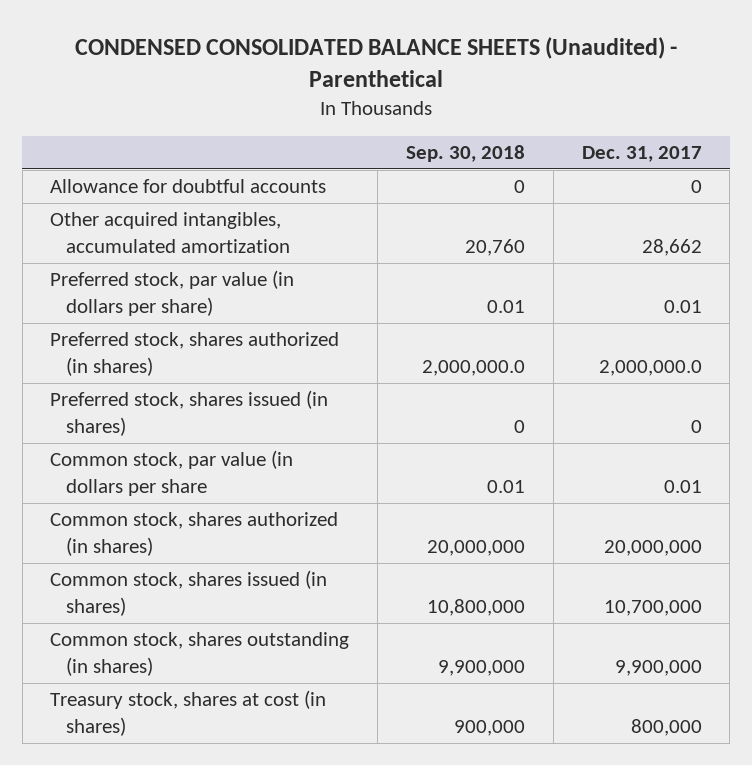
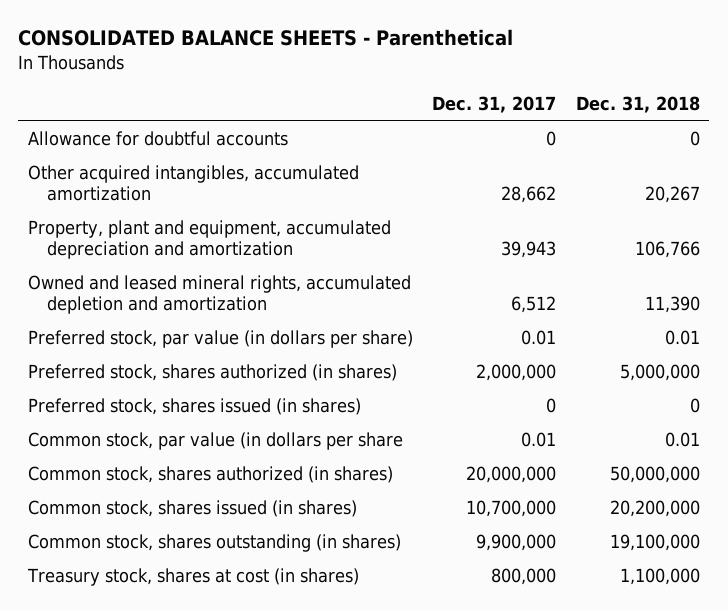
- CONDENSED CONSOLIDATED BALANCE SHEETS (Unaudited) - Parenthetical
+ CONSOLIDATED BALANCE SHEETS - Parenthetical
- | Sep. 30, 2018 | Dec. 31, 2017
+ | Dec. 31, 2017 | Dec. 31, 2018
+ Property, plant and equipment, accumulated depreciation and amortization | 39,943 | 106,766
+ Owned and leased mineral rights, accumulated depletion and amortization | 6,512 | 11,390
- Preferred stock, shares authorized (in shares) | 2,000,000.0 | 2,000,000.0
+ Preferred stock, shares authorized (in shares) | 2,000,000 | 5,000,000

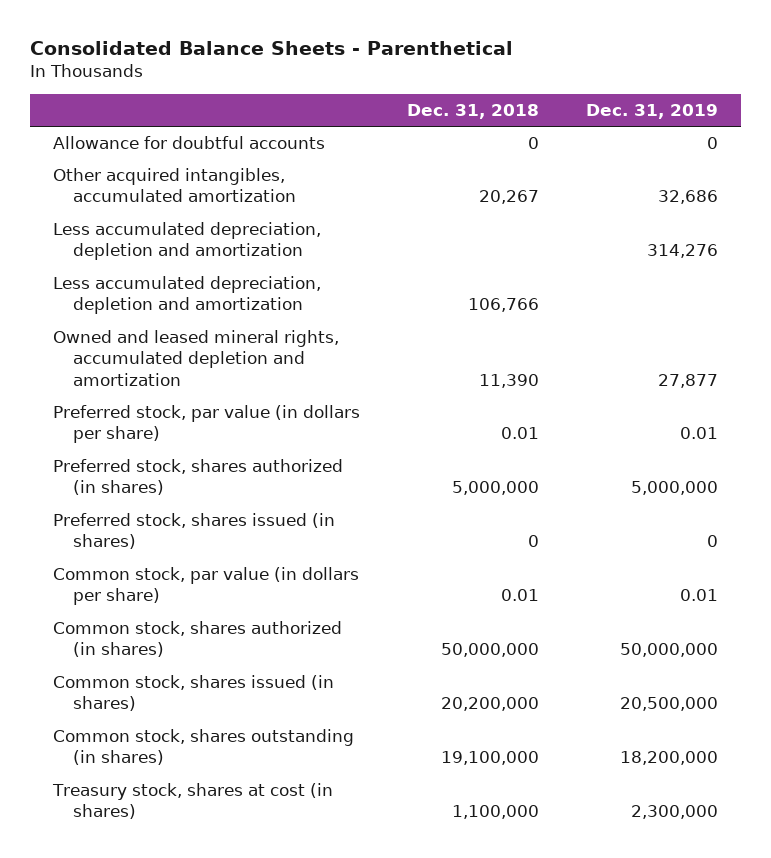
- CONSOLIDATED BALANCE SHEETS - Parenthetical
+ Consolidated Balance Sheets - Parenthetical
- | Dec. 31, 2017 | Dec. 31, 2018
+ | Dec. 31, 2018 | Dec. 31, 2019
- Property, plant and equipment, accumulated depreciation and amortization | 39,943 | 106,766
+ Less accumulated depreciation, depletion and amortization | | 314,276
+ Less accumulated depreciation, depletion and amortization | 106,766 |
- Common stock, par value (in dollars per share | 0.01 | 0.01
+ Common stock, par value (in dollars per share) | 0.01 | 0.01

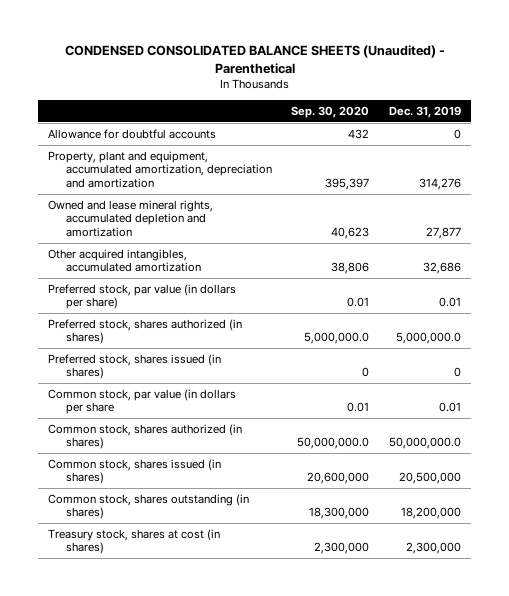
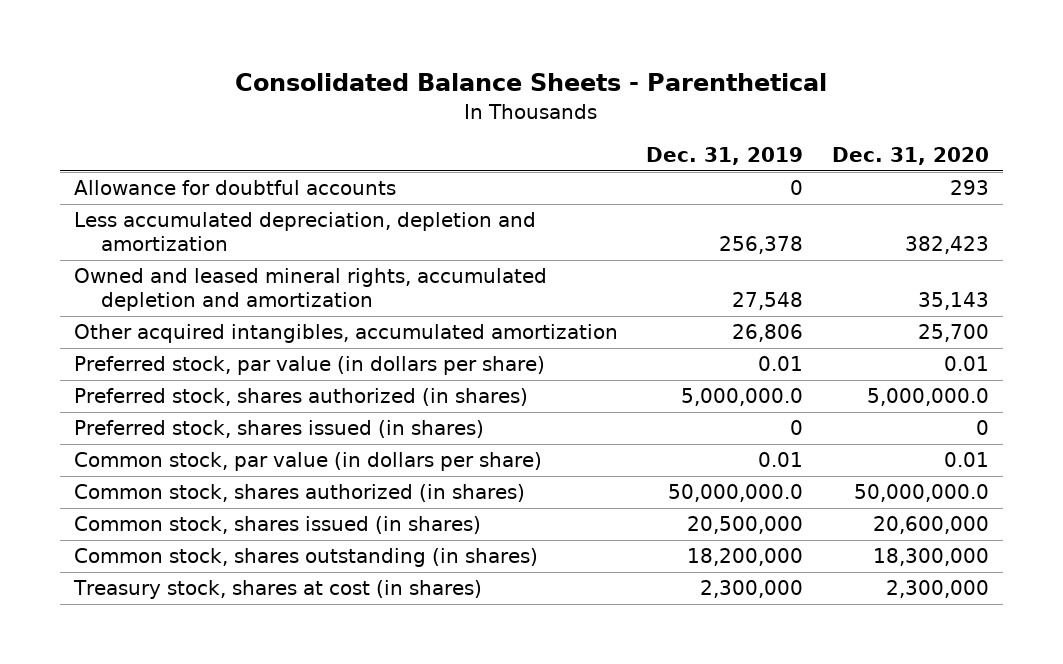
- CONDENSED CONSOLIDATED BALANCE SHEETS (Unaudited) - Parenthetical
+ Consolidated Balance Sheets - Parenthetical
- | Sep. 30, 2020 | Dec. 31, 2019
+ | Dec. 31, 2019 | Dec. 31, 2020
- Property, plant and equipment, accumulated amortization, depreciation and amortization | 395,397 | 314,276
- Owned and lease mineral rights, accumulated depletion and amortization | 40,623 | 27,877
- Other acquired intangibles, accumulated amortization | 38,806 | 32,686
+ Less accumulated depreciation, depletion and amortization | 256,378 | 382,423
+ Owned and leased mineral rights, accumulated depletion and amortization | 27,548 | 35,143
+ Other acquired intangibles, accumulated amortization | 26,806 | 25,700
- Common stock, par value (in dollars per share | 0.01 | 0.01
+ Common stock, par value (in dollars per share) | 0.01 | 0.01

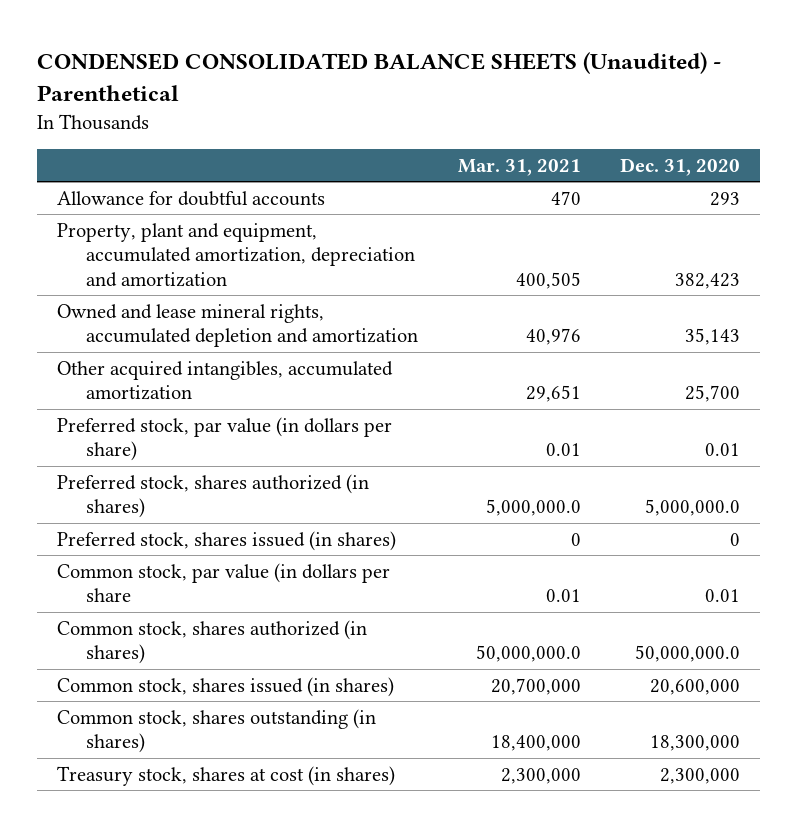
- Consolidated Balance Sheets - Parenthetical
+ CONDENSED CONSOLIDATED BALANCE SHEETS (Unaudited) - Parenthetical
- | Dec. 31, 2019 | Dec. 31, 2020
+ | Mar. 31, 2021 | Dec. 31, 2020
- Less accumulated depreciation, depletion and amortization | 256,378 | 382,423
- Owned and leased mineral rights, accumulated depletion and amortization | 27,548 | 35,143
+ Property, plant and equipment, accumulated amortization, depreciation and amortization | 400,505 | 382,423
+ Owned and lease mineral rights, accumulated depletion and amortization | 40,976 | 35,143
- Common stock, par value (in dollars per share) | 0.01 | 0.01
+ Common stock, par value (in dollars per share | 0.01 | 0.01

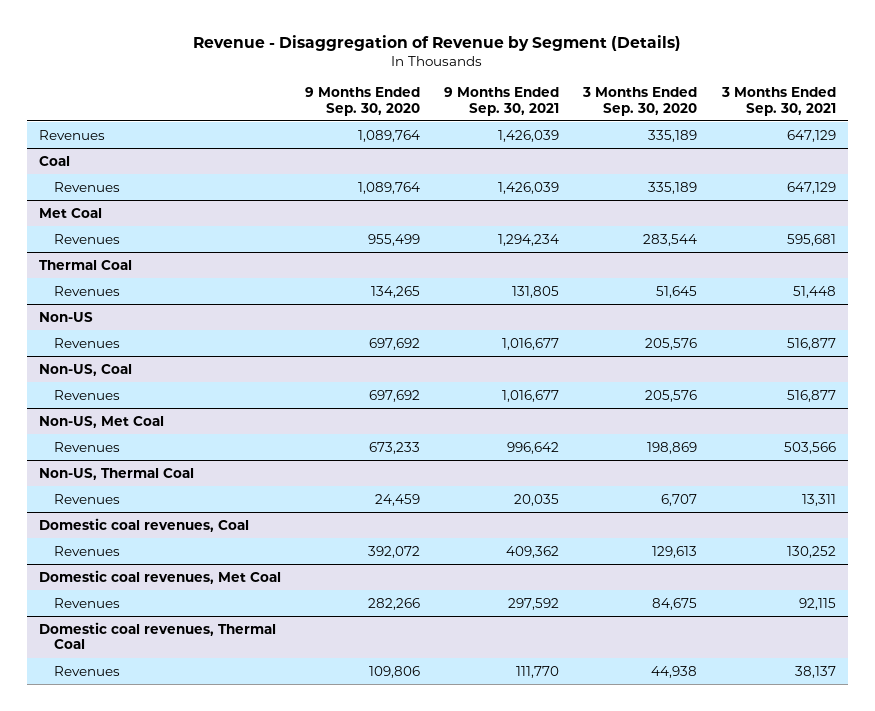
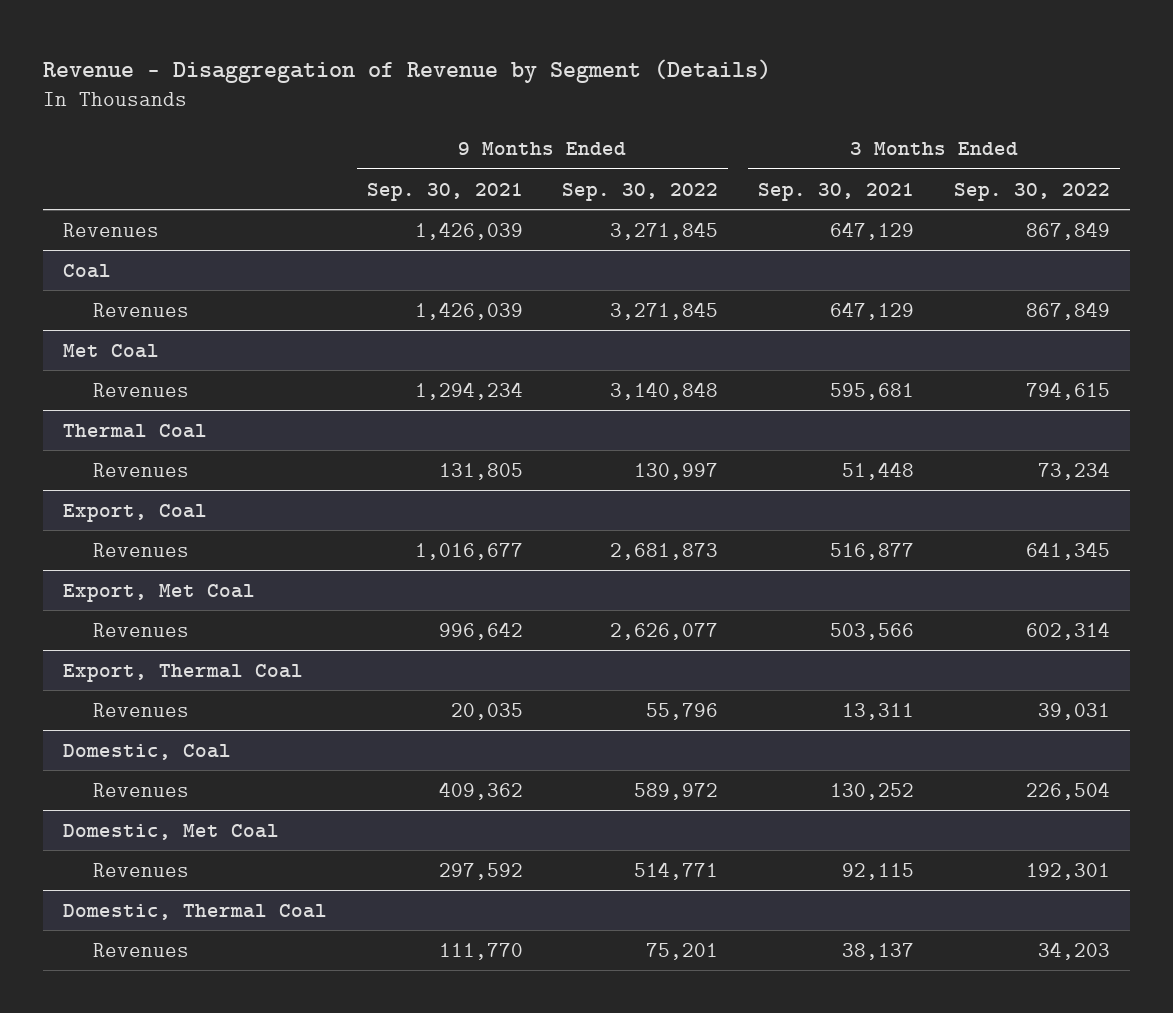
- | 9 Months Ended Sep. 30, 2020 | 9 Months Ended Sep. 30, 2021 | 3 Months Ended Sep. 30, 2020 | 3 Months Ended Sep. 30, 2021
+ | 9 Months Ended Sep. 30, 2021 | 9 Months Ended Sep. 30, 2022 | 3 Months Ended Sep. 30, 2021 | 3 Months Ended Sep. 30, 2022
- Non-US
- Revenues | 697,692 | 1,016,677 | 205,576 | 516,877
- Non-US, Coal
+ Export, Coal
- Non-US, Met Coal
+ Export, Met Coal
- Non-US, Thermal Coal
+ Export, Thermal Coal
- Domestic coal revenues, Coal
+ Domestic, Coal
- Domestic coal revenues, Met Coal
+ Domestic, Met Coal
- Domestic coal revenues, Thermal Coal
+ Domestic, Thermal Coal

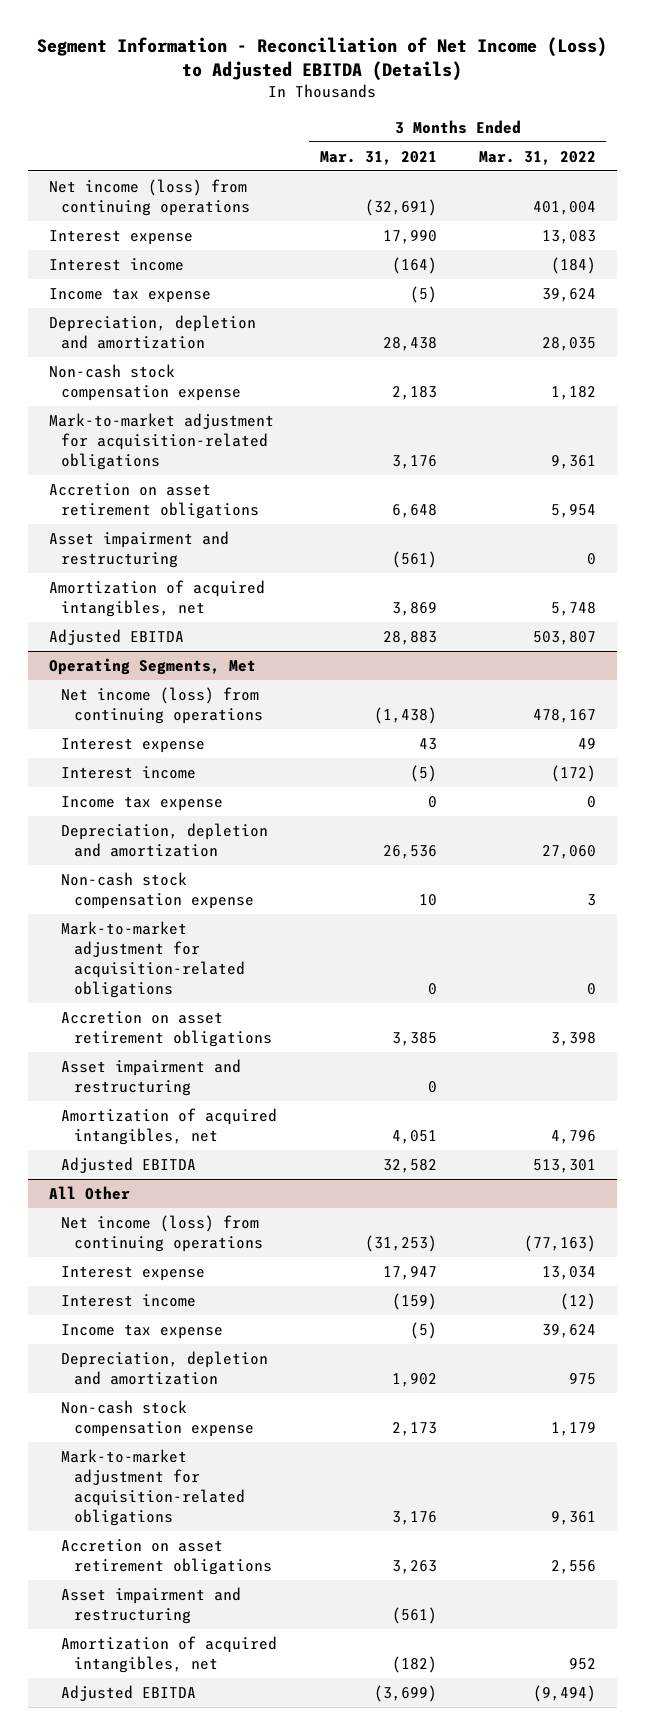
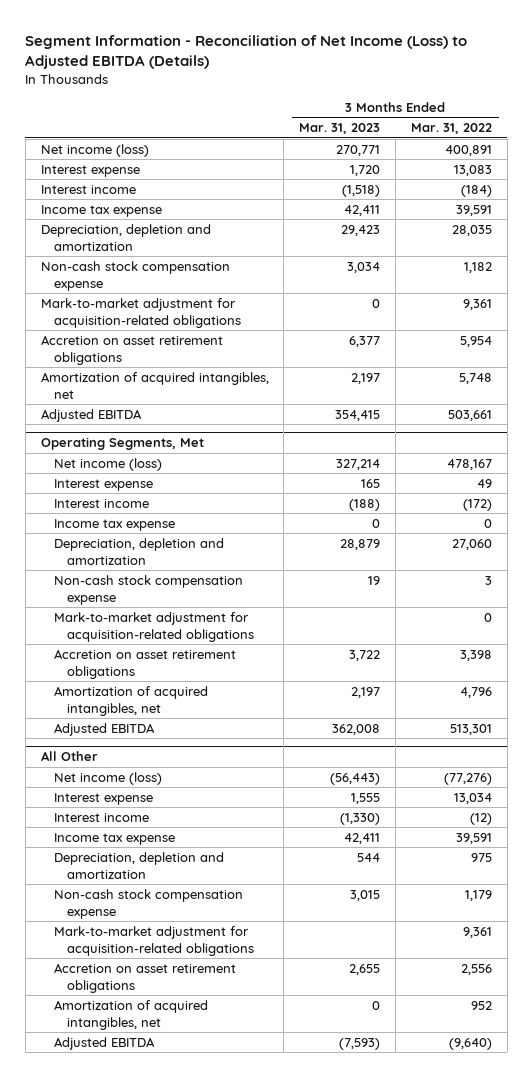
- | 3 Months Ended Mar. 31, 2021 | 3 Months Ended Mar. 31, 2022
+ | 3 Months Ended Mar. 31, 2023 | 3 Months Ended Mar. 31, 2022
- Net income (loss) from continuing operations | (32,691) | 401,004
+ Net income (loss) | 270,771 | 400,891
- Income tax expense | (5) | 39,624
+ Income tax expense | 42,411 | 39,591
- Asset impairment and restructuring | (561) | 0
- Adjusted EBITDA | 28,883 | 503,807
+ Adjusted EBITDA | 354,415 | 503,661
@ Operating Segments, Met
- Net income (loss) from continuing operations | (1,438) | 478,167
+ Net income (loss) | 327,214 | 478,167
- Asset impairment and restructuring | 0 |
@ All Other
- Net income (loss) from continuing operations | (31,253) | (77,163)
+ Net income (loss) | (56,443) | (77,276)
- Income tax expense | (5) | 39,624
+ Income tax expense | 42,411 | 39,591
- Asset impairment and restructuring | (561) |
- Adjusted EBITDA | (3,699) | (9,494)
+ Adjusted EBITDA | (7,593) | (9,640)

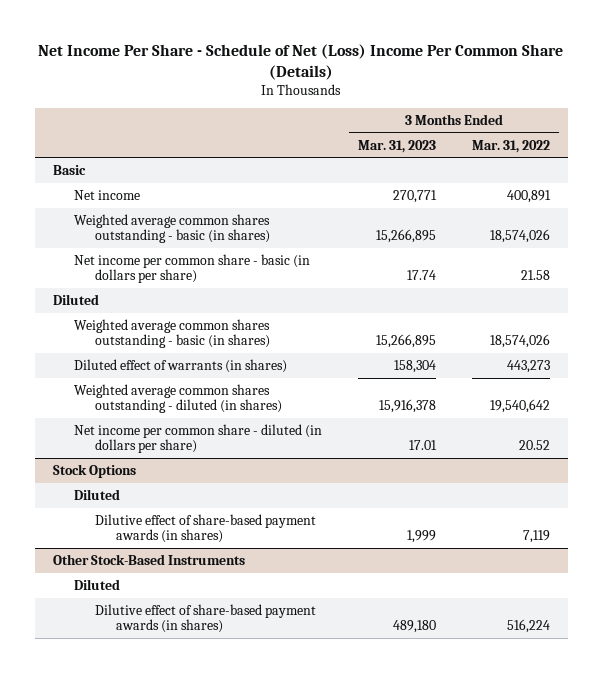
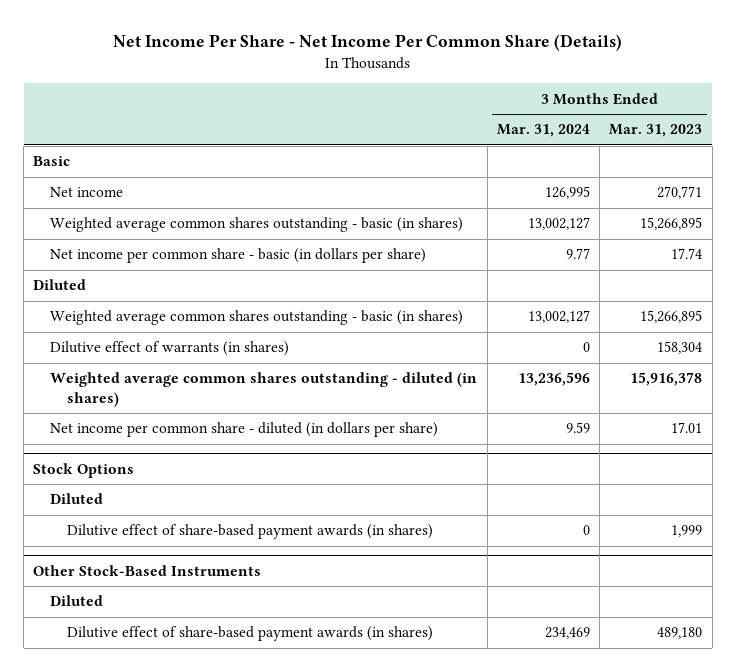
- Net Income Per Share - Schedule of Net (Loss) Income Per Common Share (Details)
+ Net Income Per Share - Net Income Per Common Share (Details)
- | 3 Months Ended Mar. 31, 2023 | 3 Months Ended Mar. 31, 2022
+ | 3 Months Ended Mar. 31, 2024 | 3 Months Ended Mar. 31, 2023
- Diluted effect of warrants (in shares) | 158,304 | 443,273
+ Dilutive effect of warrants (in shares) | 0 | 158,304

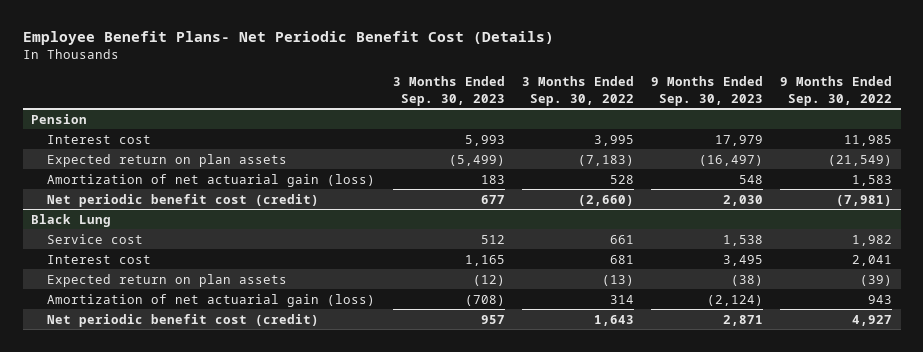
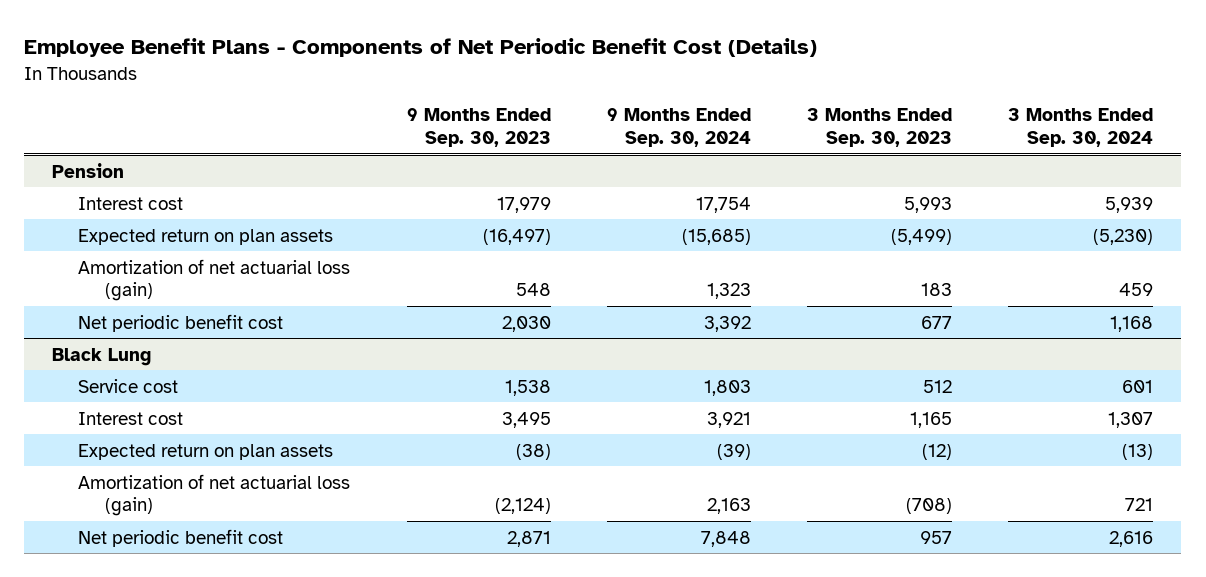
- Employee Benefit Plans- Net Periodic Benefit Cost (Details)
+ Employee Benefit Plans - Components of Net Periodic Benefit Cost (Details)
- | 3 Months Ended Sep. 30, 2023 | 3 Months Ended Sep. 30, 2022 | 9 Months Ended Sep. 30, 2023 | 9 Months Ended Sep. 30, 2022
+ | 9 Months Ended Sep. 30, 2023 | 9 Months Ended Sep. 30, 2024 | 3 Months Ended Sep. 30, 2023 | 3 Months Ended Sep. 30, 2024
@ Pension
- Amortization of net actuarial gain (loss) | 183 | 528 | 548 | 1,583
- Net periodic benefit cost (credit) | 677 | (2,660) | 2,030 | (7,981)
+ Amortization of net actuarial loss (gain) | 548 | 1,323 | 183 | 459
+ Net periodic benefit cost | 2,030 | 3,392 | 677 | 1,168
@ Black Lung
- Amortization of net actuarial gain (loss) | (708) | 314 | (2,124) | 943
- Net periodic benefit cost (credit) | 957 | 1,643 | 2,871 | 4,927
+ Amortization of net actuarial loss (gain) | (2,124) | 2,163 | (708) | 721
+ Net periodic benefit cost | 2,871 | 7,848 | 957 | 2,616

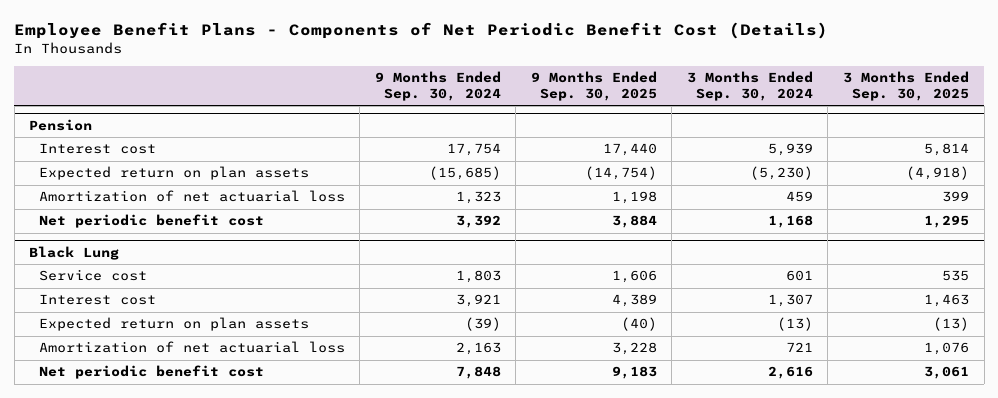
- | 9 Months Ended Sep. 30, 2023 | 9 Months Ended Sep. 30, 2024 | 3 Months Ended Sep. 30, 2023 | 3 Months Ended Sep. 30, 2024
+ | 9 Months Ended Sep. 30, 2024 | 9 Months Ended Sep. 30, 2025 | 3 Months Ended Sep. 30, 2024 | 3 Months Ended Sep. 30, 2025
@ Pension
- Amortization of net actuarial loss (gain) | 548 | 1,323 | 183 | 459
+ Amortization of net actuarial loss | 1,323 | 1,198 | 459 | 399
@ Black Lung
- Amortization of net actuarial loss (gain) | (2,124) | 2,163 | (708) | 721
+ Amortization of net actuarial loss | 2,163 | 3,228 | 721 | 1,076

